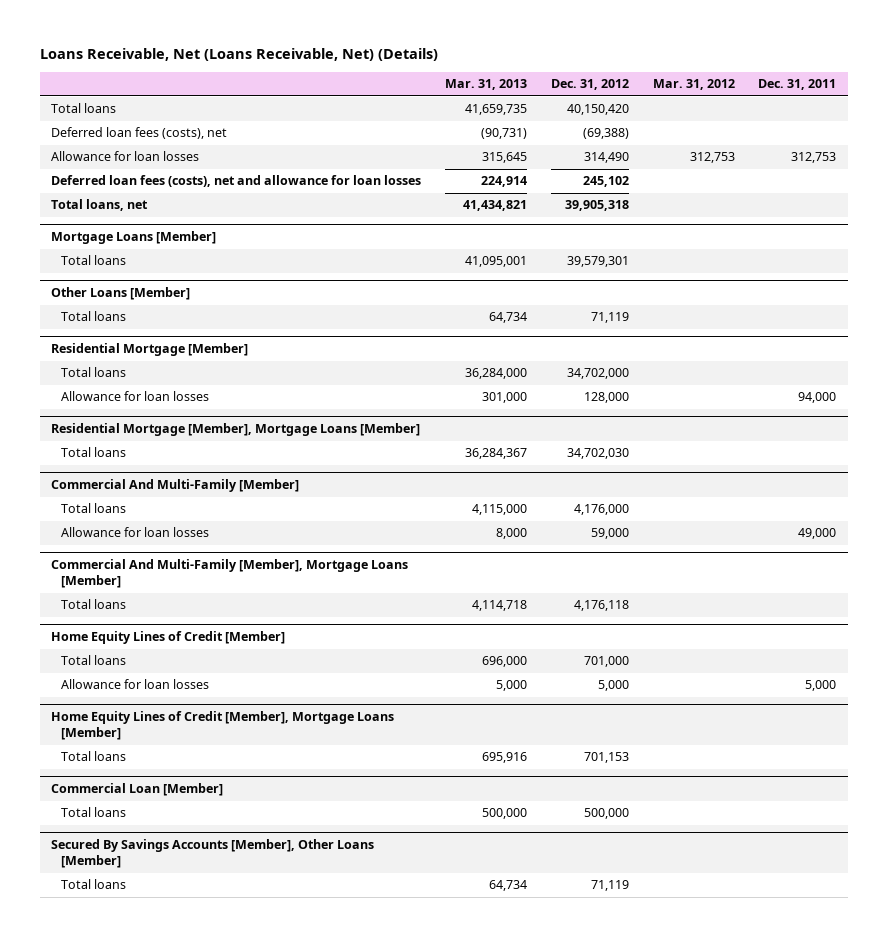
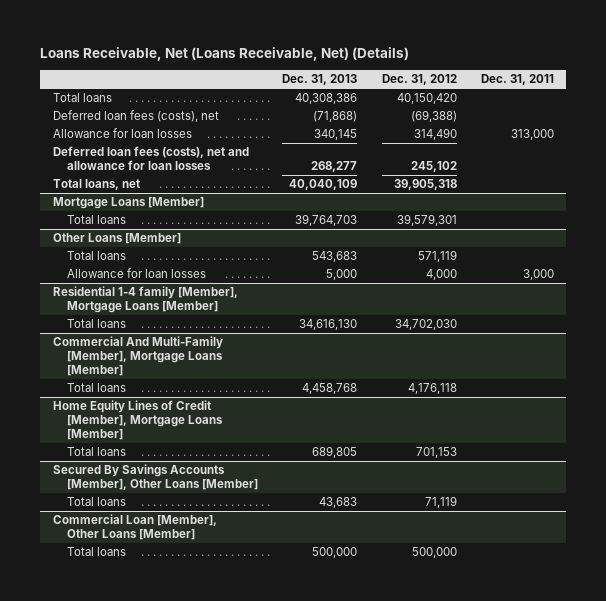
- | Mar. 31, 2013 | Dec. 31, 2012 | Mar. 31, 2012 | Dec. 31, 2011
+ | Dec. 31, 2013 | Dec. 31, 2012 | Dec. 31, 2011
- Allowance for loan losses | 315,645 | 314,490 | 312,753 | 312,753
+ Allowance for loan losses | 340,145 | 314,490 | 313,000
@ Other Loans [Member]
- Total loans | 64,734 | 71,119 | |
- Residential Mortgage [Member]
- Total loans | 36,284,000 | 34,702,000 | |
- Allowance for loan losses | 301,000 | 128,000 | | 94,000
- Residential Mortgage [Member], Mortgage Loans [Member]
@ Other Loans [Member]
+ Total loans | 543,683 | 571,119 |
+ Allowance for loan losses | 5,000 | 4,000 | 3,000
+ Residential 1-4 family [Member], Mortgage Loans [Member]
- Commercial And Multi-Family [Member]
- Total loans | 4,115,000 | 4,176,000 | |
- Allowance for loan losses | 8,000 | 59,000 | | 49,000
- Home Equity Lines of Credit [Member]
- Total loans | 696,000 | 701,000 | |
- Allowance for loan losses | 5,000 | 5,000 | | 5,000
- Commercial Loan [Member]
- Total loans | 500,000 | 500,000 | |
+ Commercial Loan [Member], Other Loans [Member]
+ Total loans | 500,000 | 500,000 |

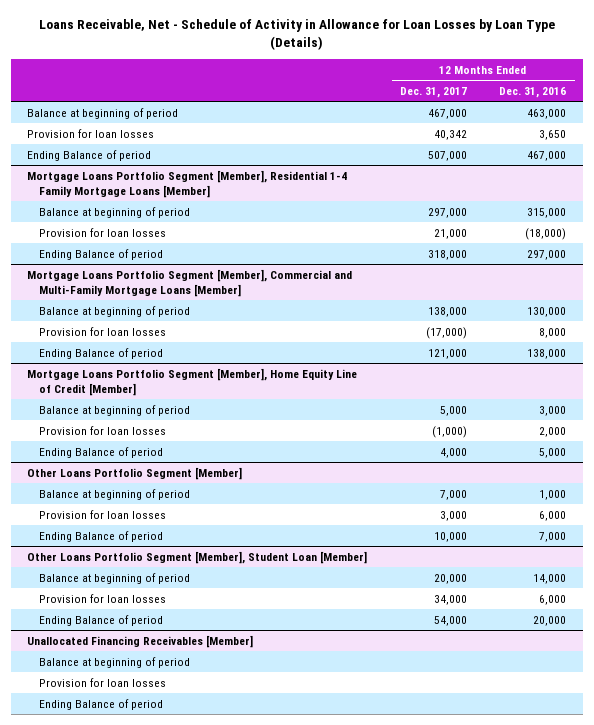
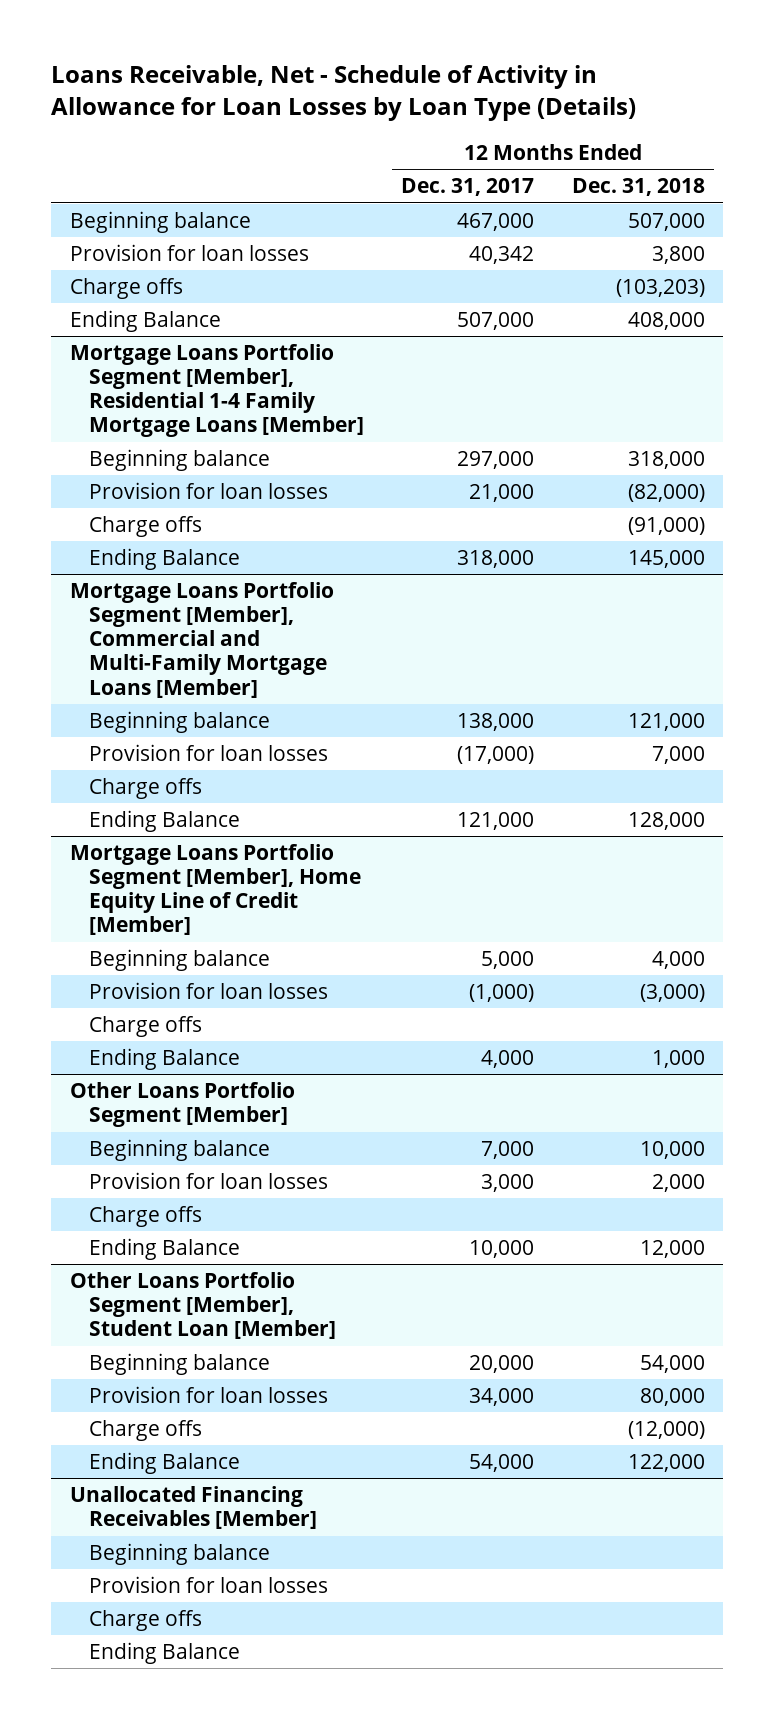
- | 12 Months Ended Dec. 31, 2017 | 12 Months Ended Dec. 31, 2016
+ | 12 Months Ended Dec. 31, 2017 | 12 Months Ended Dec. 31, 2018
- Balance at beginning of period | 467,000 | 463,000
+ Beginning balance | 467,000 | 507,000
- Ending Balance of period | 507,000 | 467,000
+ Charge offs | | (103,203)
+ Ending Balance | 507,000 | 408,000
@ Mortgage Loans Portfolio Segment [Member], Residential 1-4 Family Mortgage Loans [Member]
- Balance at beginning of period | 297,000 | 315,000
+ Beginning balance | 297,000 | 318,000
- Ending Balance of period | 318,000 | 297,000
+ Charge offs | | (91,000)
+ Ending Balance | 318,000 | 145,000
@ Mortgage Loans Portfolio Segment [Member], Commercial and Multi-Family Mortgage Loans [Member]
- Balance at beginning of period | 138,000 | 130,000
+ Beginning balance | 138,000 | 121,000
- Ending Balance of period | 121,000 | 138,000
+ Charge offs
+ Ending Balance | 121,000 | 128,000
@ Mortgage Loans Portfolio Segment [Member], Home Equity Line of Credit [Member]
- Balance at beginning of period | 5,000 | 3,000
+ Beginning balance | 5,000 | 4,000
- Ending Balance of period | 4,000 | 5,000
+ Charge offs
+ Ending Balance | 4,000 | 1,000
@ Other Loans Portfolio Segment [Member]
- Balance at beginning of period | 7,000 | 1,000
+ Beginning balance | 7,000 | 10,000
- Ending Balance of period | 10,000 | 7,000
+ Charge offs
+ Ending Balance | 10,000 | 12,000
@ Other Loans Portfolio Segment [Member], Student Loan [Member]
- Balance at beginning of period | 20,000 | 14,000
+ Beginning balance | 20,000 | 54,000
- Ending Balance of period | 54,000 | 20,000
+ Charge offs | | (12,000)
+ Ending Balance | 54,000 | 122,000
@ Unallocated Financing Receivables [Member]
- Balance at beginning of period
+ Beginning balance
- Ending Balance of period
+ Charge offs
+ Ending Balance

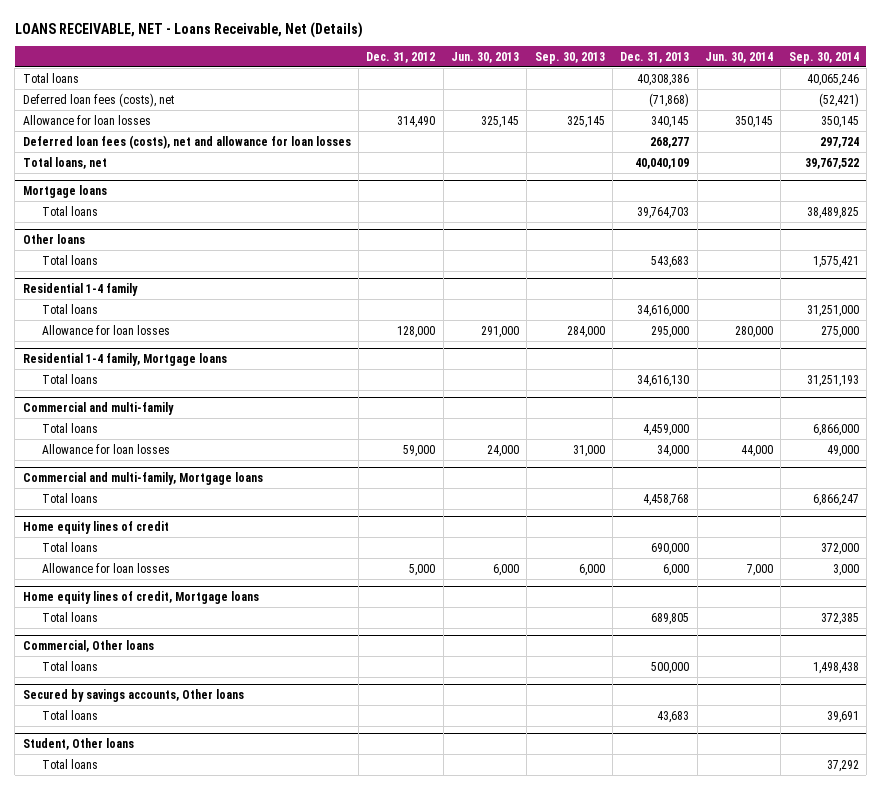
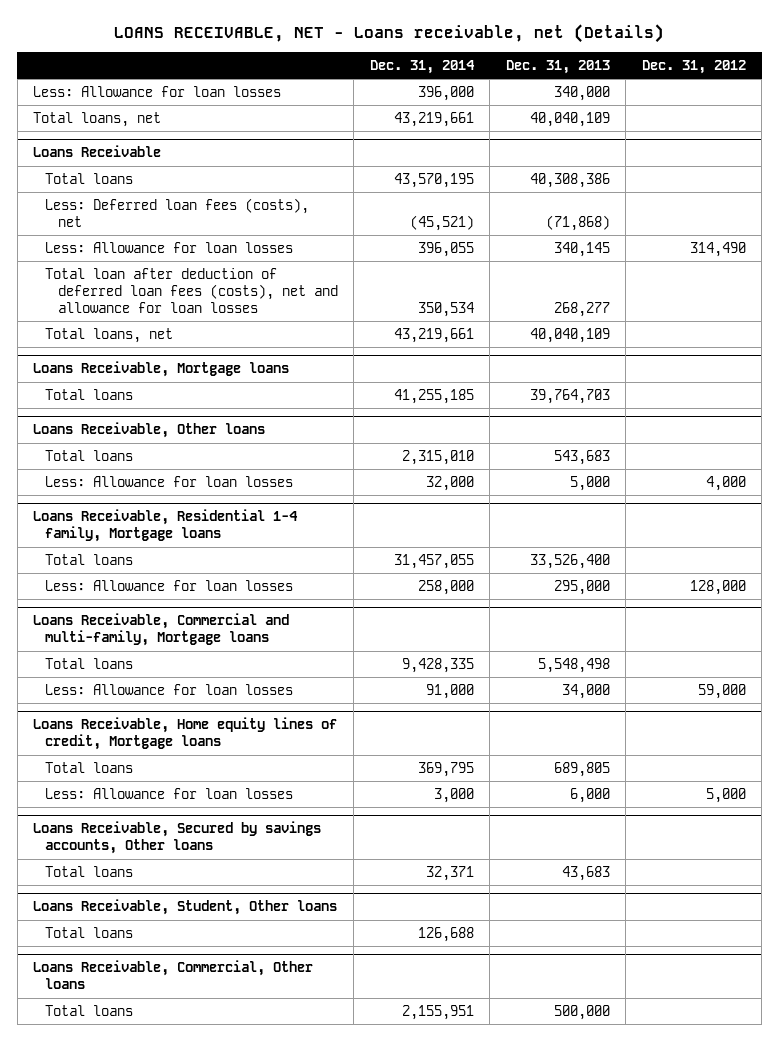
- LOANS RECEIVABLE, NET - Loans Receivable, Net (Details)
+ LOANS RECEIVABLE, NET - Loans receivable, net (Details)
- | Dec. 31, 2012 | Jun. 30, 2013 | Sep. 30, 2013 | Dec. 31, 2013 | Jun. 30, 2014 | Sep. 30, 2014
+ | Dec. 31, 2014 | Dec. 31, 2013 | Dec. 31, 2012
+ Less: Allowance for loan losses | 396,000 | 340,000 |
+ Total loans, net | 43,219,661 | 40,040,109 |
+ Loans Receivable
- Deferred loan fees (costs), net | | | | (71,868) | | (52,421)
- Allowance for loan losses | 314,490 | 325,145 | 325,145 | 340,145 | 350,145 | 350,145
- Deferred loan fees (costs), net and allowance for loan losses | | | | 268,277 | | 297,724
+ Less: Deferred loan fees (costs), net | (45,521) | (71,868) |
+ Less: Allowance for loan losses | 396,055 | 340,145 | 314,490
+ Total loan after deduction of deferred loan fees (costs), net and allowance for loan losses | 350,534 | 268,277 |
- Mortgage loans
+ Loans Receivable, Mortgage loans
- Other loans
+ Loans Receivable, Other loans
- Residential 1-4 family
- Total loans | | | | 34,616,000 | | 31,251,000
- Allowance for loan losses | 128,000 | 291,000 | 284,000 | 295,000 | 280,000 | 275,000
- Residential 1-4 family, Mortgage loans
- Total loans | | | | 34,616,130 | | 31,251,193
- Commercial and multi-family
- Total loans | | | | 4,459,000 | | 6,866,000
- Allowance for loan losses | 59,000 | 24,000 | 31,000 | 34,000 | 44,000 | 49,000
- Commercial and multi-family, Mortgage loans
- Total loans | | | | 4,458,768 | | 6,866,247
- Home equity lines of credit
- Total loans | | | | 690,000 | | 372,000
- Allowance for loan losses | 5,000 | 6,000 | 6,000 | 6,000 | 7,000 | 3,000
- Home equity lines of credit, Mortgage loans
+ Less: Allowance for loan losses | 32,000 | 5,000 | 4,000
+ Loans Receivable, Residential 1-4 family, Mortgage loans
+ Total loans | 31,457,055 | 33,526,400 |
+ Less: Allowance for loan losses | 258,000 | 295,000 | 128,000
+ Loans Receivable, Commercial and multi-family, Mortgage loans
+ Total loans | 9,428,335 | 5,548,498 |
+ Less: Allowance for loan losses | 91,000 | 34,000 | 59,000
+ Loans Receivable, Home equity lines of credit, Mortgage loans
- Commercial, Other loans
- Total loans | | | | 500,000 | | 1,498,438
- Secured by savings accounts, Other loans
+ Less: Allowance for loan losses | 3,000 | 6,000 | 5,000
+ Loans Receivable, Secured by savings accounts, Other loans
- Student, Other loans
+ Loans Receivable, Student, Other loans
+ Loans Receivable, Commercial, Other loans
+ Total loans | 2,155,951 | 500,000 |

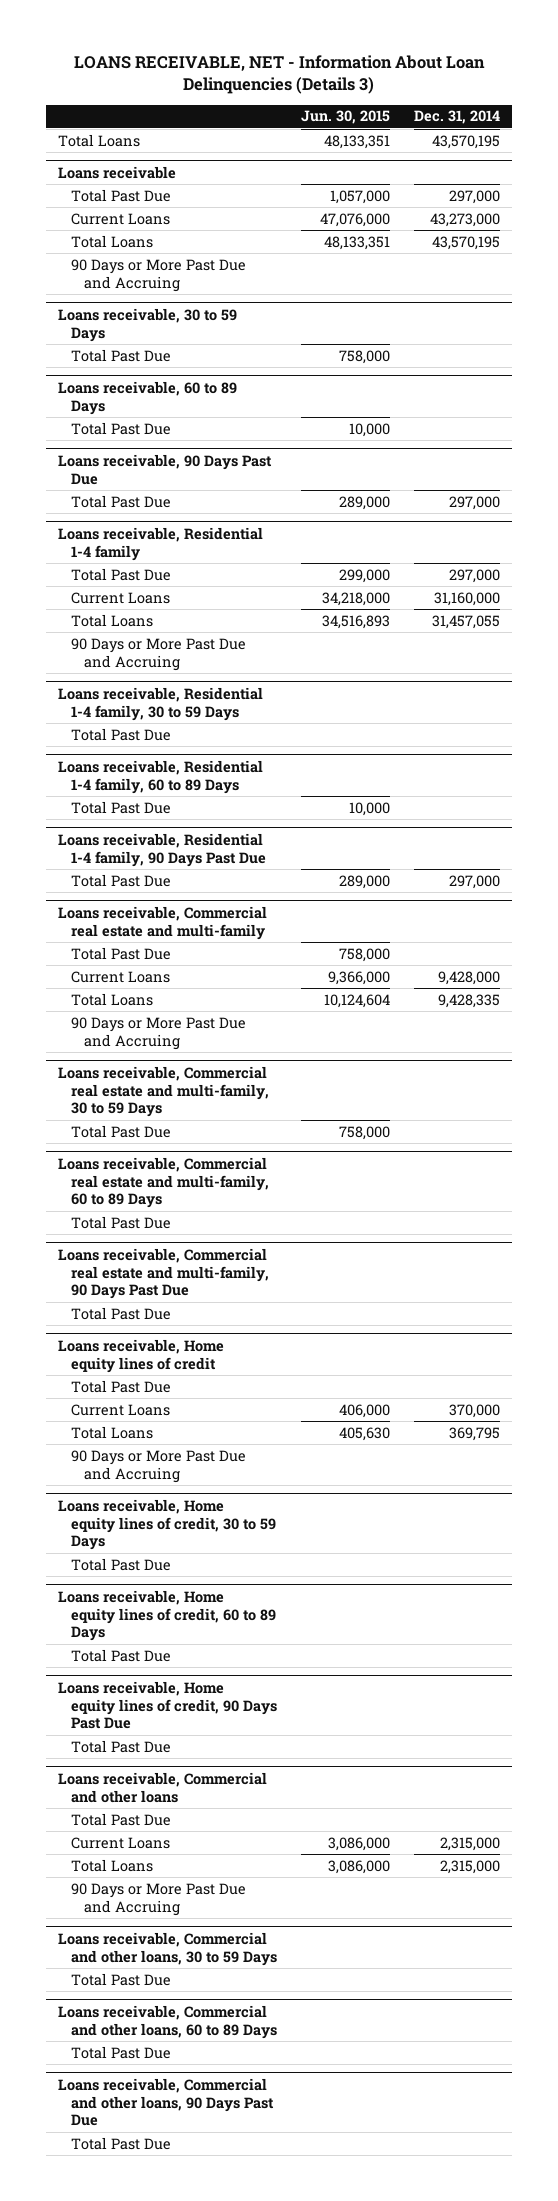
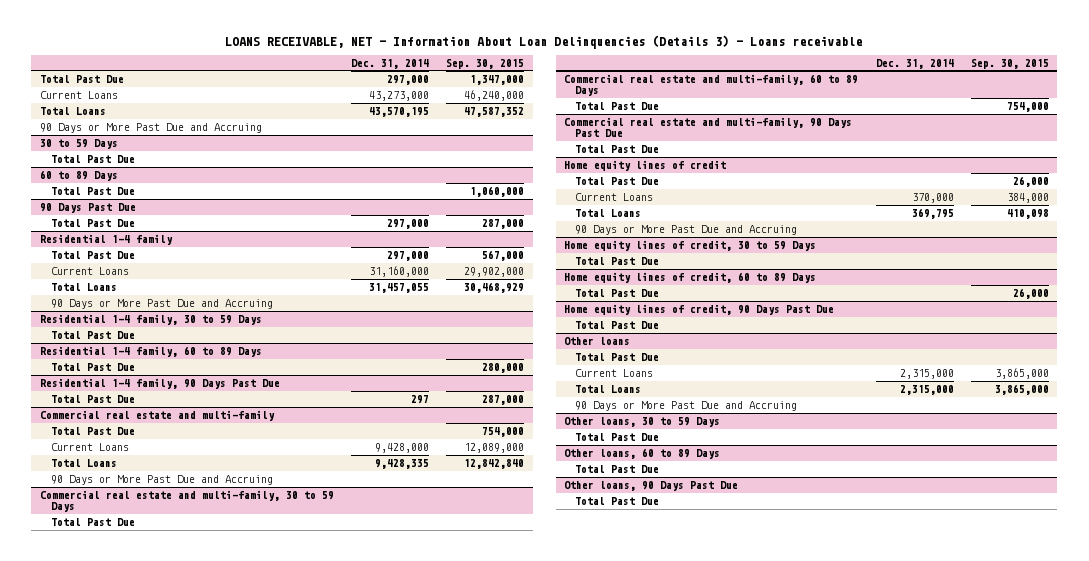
- LOANS RECEIVABLE, NET - Information About Loan Delinquencies (Details 3)
+ LOANS RECEIVABLE, NET - Information About Loan Delinquencies (Details 3) - Loans receivable
- | Jun. 30, 2015 | Dec. 31, 2014
+ | Dec. 31, 2014 | Sep. 30, 2015
- Total Loans | 48,133,351 | 43,570,195
- Loans receivable
- Loans receivable, 30 to 59 Days
+ 30 to 59 Days
- Loans receivable, 60 to 89 Days
+ 60 to 89 Days
- Loans receivable, 90 Days Past Due
+ 90 Days Past Due
- Loans receivable, Residential 1-4 family
+ Residential 1-4 family
- Loans receivable, Residential 1-4 family, 30 to 59 Days
+ Residential 1-4 family, 30 to 59 Days
- Loans receivable, Residential 1-4 family, 60 to 89 Days
+ Residential 1-4 family, 60 to 89 Days
- Loans receivable, Residential 1-4 family, 90 Days Past Due
- Total Past Due | 289,000 | 297,000
- Loans receivable, Commercial real estate and multi-family
+ Residential 1-4 family, 90 Days Past Due
+ Total Past Due | 297 | 287,000
+ Commercial real estate and multi-family
- Loans receivable, Commercial real estate and multi-family, 30 to 59 Days
+ Commercial real estate and multi-family, 30 to 59 Days
- Loans receivable, Commercial real estate and multi-family, 60 to 89 Days
+ Commercial real estate and multi-family, 60 to 89 Days
- Loans receivable, Commercial real estate and multi-family, 90 Days Past Due
+ Commercial real estate and multi-family, 90 Days Past Due
- Loans receivable, Home equity lines of credit
+ Home equity lines of credit
- Loans receivable, Home equity lines of credit, 30 to 59 Days
+ Home equity lines of credit, 30 to 59 Days
- Loans receivable, Home equity lines of credit, 60 to 89 Days
+ Home equity lines of credit, 60 to 89 Days
- Loans receivable, Home equity lines of credit, 90 Days Past Due
+ Home equity lines of credit, 90 Days Past Due
- Loans receivable, Commercial and other loans
+ Other loans
- Loans receivable, Commercial and other loans, 30 to 59 Days
+ Other loans, 30 to 59 Days
- Loans receivable, Commercial and other loans, 60 to 89 Days
+ Other loans, 60 to 89 Days
- Loans receivable, Commercial and other loans, 90 Days Past Due
+ Other loans, 90 Days Past Due

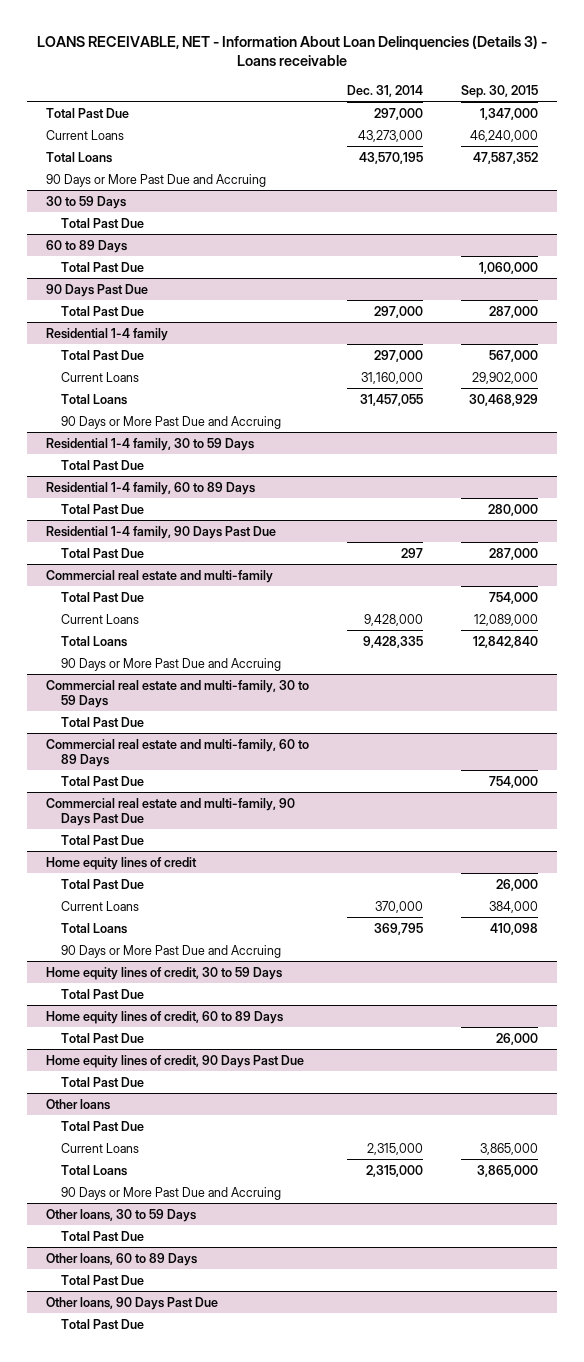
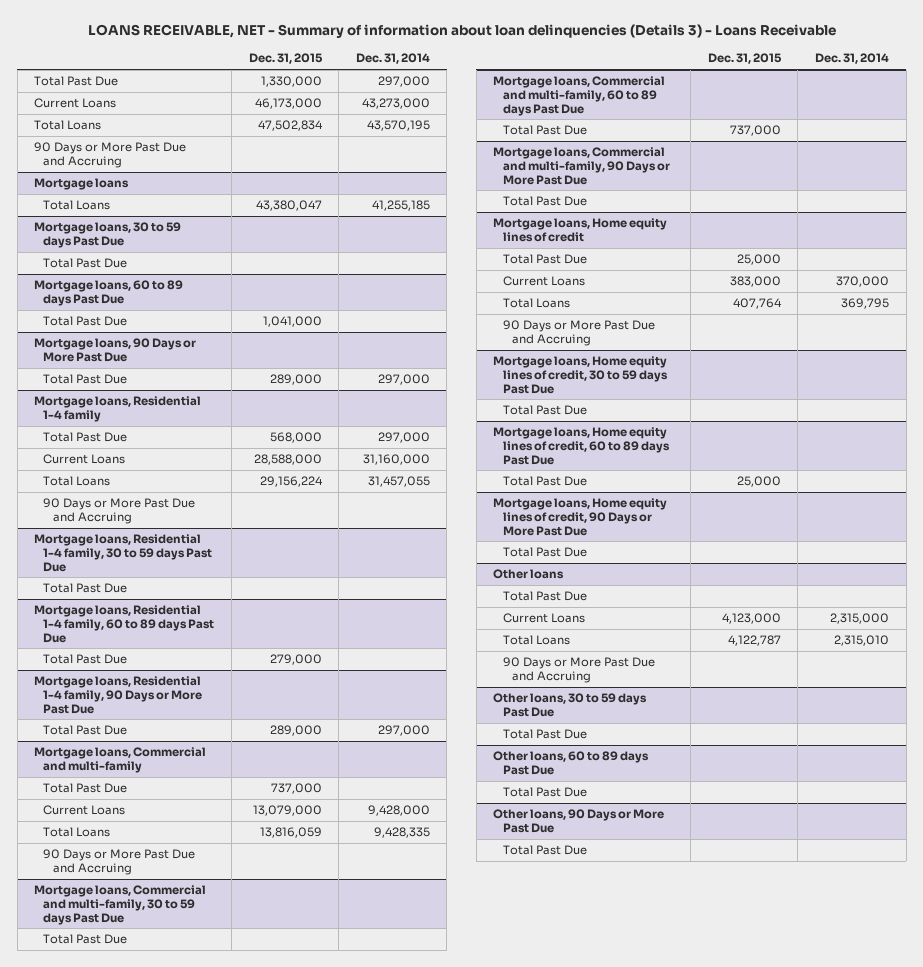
- LOANS RECEIVABLE, NET - Information About Loan Delinquencies (Details 3) - Loans receivable
+ LOANS RECEIVABLE, NET - Summary of information about loan delinquencies (Details 3) - Loans Receivable
- | Dec. 31, 2014 | Sep. 30, 2015
+ | Dec. 31, 2015 | Dec. 31, 2014
- 30 to 59 Days
+ Mortgage loans
+ Total Loans | 43,380,047 | 41,255,185
+ Mortgage loans, 30 to 59 days Past Due
- 60 to 89 Days
+ Mortgage loans, 60 to 89 days Past Due
- 90 Days Past Due
+ Mortgage loans, 90 Days or More Past Due
- Residential 1-4 family
+ Mortgage loans, Residential 1-4 family
- Residential 1-4 family, 30 to 59 Days
+ Mortgage loans, Residential 1-4 family, 30 to 59 days Past Due
- Residential 1-4 family, 60 to 89 Days
+ Mortgage loans, Residential 1-4 family, 60 to 89 days Past Due
- Residential 1-4 family, 90 Days Past Due
- Total Past Due | 297 | 287,000
- Commercial real estate and multi-family
+ Mortgage loans, Residential 1-4 family, 90 Days or More Past Due
+ Total Past Due | 289,000 | 297,000
+ Mortgage loans, Commercial and multi-family
- Commercial real estate and multi-family, 30 to 59 Days
+ Mortgage loans, Commercial and multi-family, 30 to 59 days Past Due
- Commercial real estate and multi-family, 60 to 89 Days
+ Mortgage loans, Commercial and multi-family, 60 to 89 days Past Due
- Commercial real estate and multi-family, 90 Days Past Due
+ Mortgage loans, Commercial and multi-family, 90 Days or More Past Due
- Home equity lines of credit
+ Mortgage loans, Home equity lines of credit
- Home equity lines of credit, 30 to 59 Days
+ Mortgage loans, Home equity lines of credit, 30 to 59 days Past Due
- Home equity lines of credit, 60 to 89 Days
+ Mortgage loans, Home equity lines of credit, 60 to 89 days Past Due
- Home equity lines of credit, 90 Days Past Due
+ Mortgage loans, Home equity lines of credit, 90 Days or More Past Due
@ Other loans
- Total Loans | 2,315,000 | 3,865,000
+ Total Loans | 4,122,787 | 2,315,010
- Other loans, 30 to 59 Days
+ Other loans, 30 to 59 days Past Due
- Other loans, 60 to 89 Days
+ Other loans, 60 to 89 days Past Due
- Other loans, 90 Days Past Due
+ Other loans, 90 Days or More Past Due

